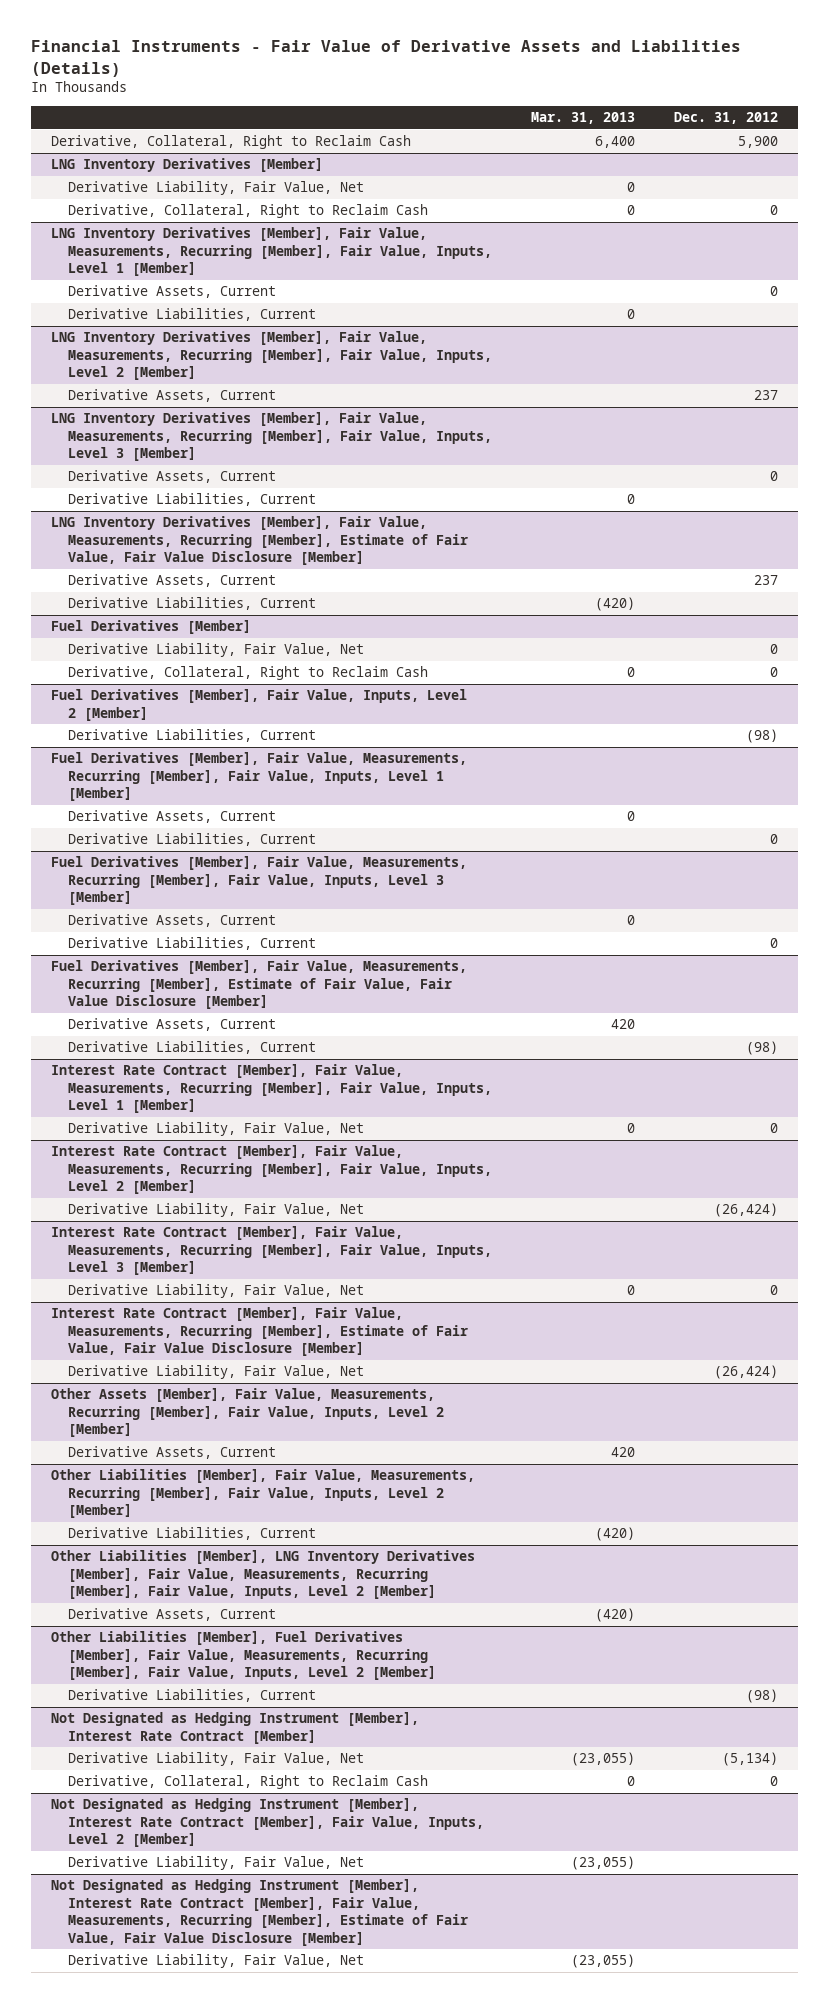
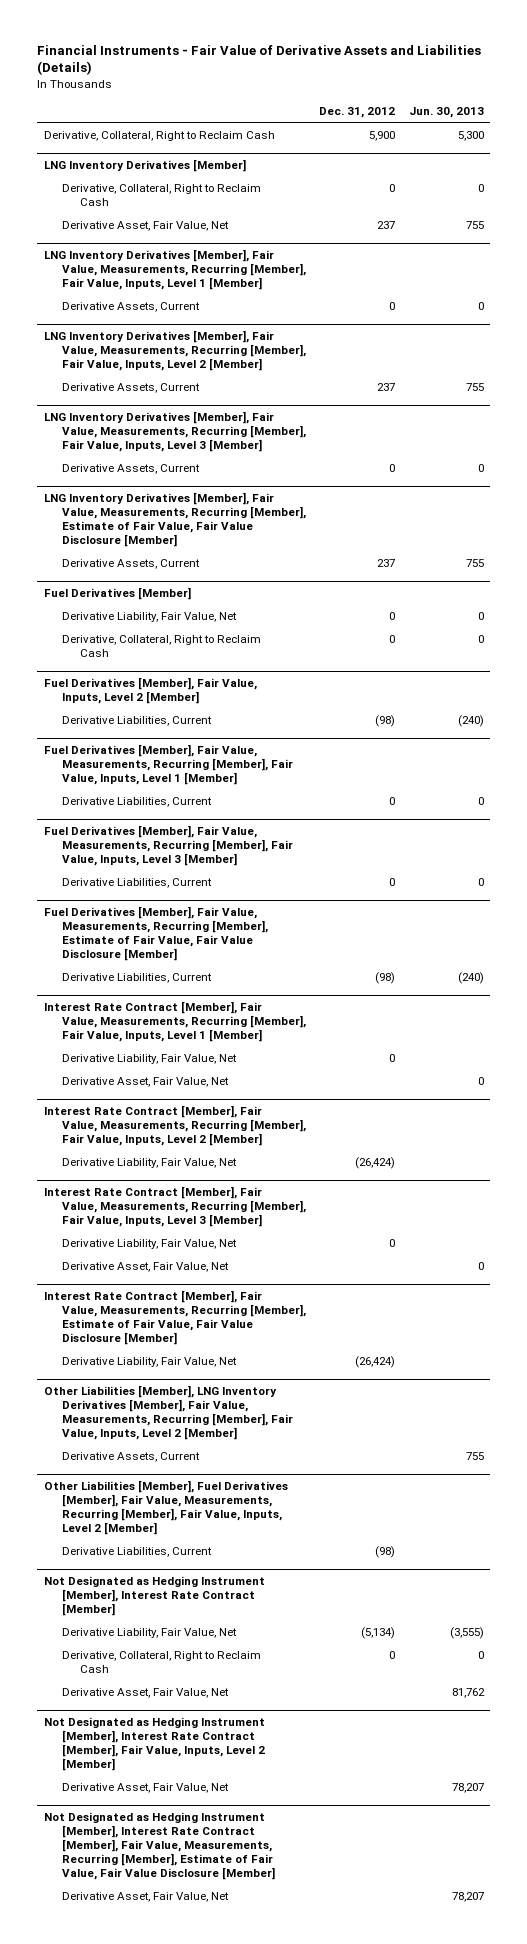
- | Mar. 31, 2013 | Dec. 31, 2012
+ | Dec. 31, 2012 | Jun. 30, 2013
@ LNG Inventory Derivatives [Member]
- Derivative Liability, Fair Value, Net | 0 |
+ Derivative Asset, Fair Value, Net | 237 | 755
@ LNG Inventory Derivatives [Member], Fair Value, Measurements, Recurring [Member], Fair Value, Inputs, Level 1 [Member]
- Derivative Liabilities, Current | 0 |
@ LNG Inventory Derivatives [Member], Fair Value, Measurements, Recurring [Member], Fair Value, Inputs, Level 3 [Member]
- Derivative Liabilities, Current | 0 |
@ LNG Inventory Derivatives [Member], Fair Value, Measurements, Recurring [Member], Estimate of Fair Value, Fair Value Disclosure [Member]
- Derivative Liabilities, Current | (420) |
@ Fuel Derivatives [Member], Fair Value, Measurements, Recurring [Member], Fair Value, Inputs, Level 1 [Member]
- Derivative Assets, Current | 0 |
@ Fuel Derivatives [Member], Fair Value, Measurements, Recurring [Member], Fair Value, Inputs, Level 3 [Member]
- Derivative Assets, Current | 0 |
@ Fuel Derivatives [Member], Fair Value, Measurements, Recurring [Member], Estimate of Fair Value, Fair Value Disclosure [Member]
- Derivative Assets, Current | 420 |
@ Interest Rate Contract [Member], Fair Value, Measurements, Recurring [Member], Fair Value, Inputs, Level 1 [Member]
+ Derivative Asset, Fair Value, Net | | 0
@ Interest Rate Contract [Member], Fair Value, Measurements, Recurring [Member], Fair Value, Inputs, Level 3 [Member]
+ Derivative Asset, Fair Value, Net | | 0
- Other Assets [Member], Fair Value, Measurements, Recurring [Member], Fair Value, Inputs, Level 2 [Member]
- Derivative Assets, Current | 420 |
- Other Liabilities [Member], Fair Value, Measurements, Recurring [Member], Fair Value, Inputs, Level 2 [Member]
- Derivative Liabilities, Current | (420) |
@ Not Designated as Hedging Instrument [Member], Interest Rate Contract [Member]
+ Derivative Asset, Fair Value, Net | | 81,762
@ Not Designated as Hedging Instrument [Member], Interest Rate Contract [Member], Fair Value, Inputs, Level 2 [Member]
- Derivative Liability, Fair Value, Net | (23,055) |
+ Derivative Asset, Fair Value, Net | | 78,207
@ Not Designated as Hedging Instrument [Member], Interest Rate Contract [Member], Fair Value, Measurements, Recurring [Member], Estimate of Fair Value, Fair Value Disclosure [Member]
- Derivative Liability, Fair Value, Net | (23,055) |
+ Derivative Asset, Fair Value, Net | | 78,207

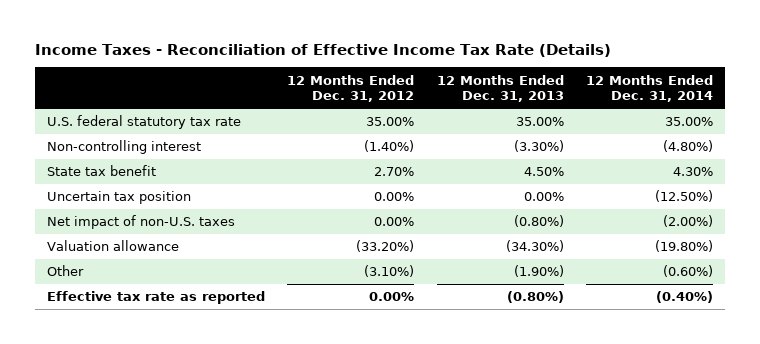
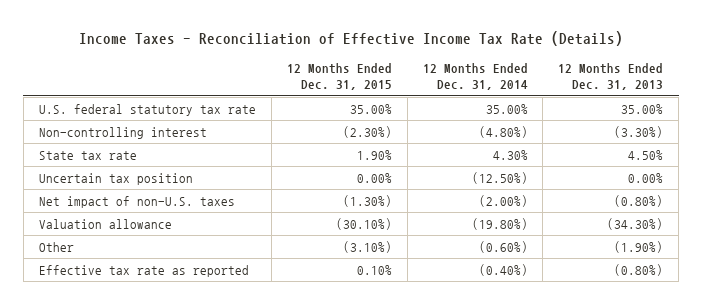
- | 12 Months Ended Dec. 31, 2012 | 12 Months Ended Dec. 31, 2013 | 12 Months Ended Dec. 31, 2014
+ | 12 Months Ended Dec. 31, 2015 | 12 Months Ended Dec. 31, 2014 | 12 Months Ended Dec. 31, 2013
- State tax benefit | 2.70% | 4.50% | 4.30%
+ State tax rate | 1.90% | 4.30% | 4.50%

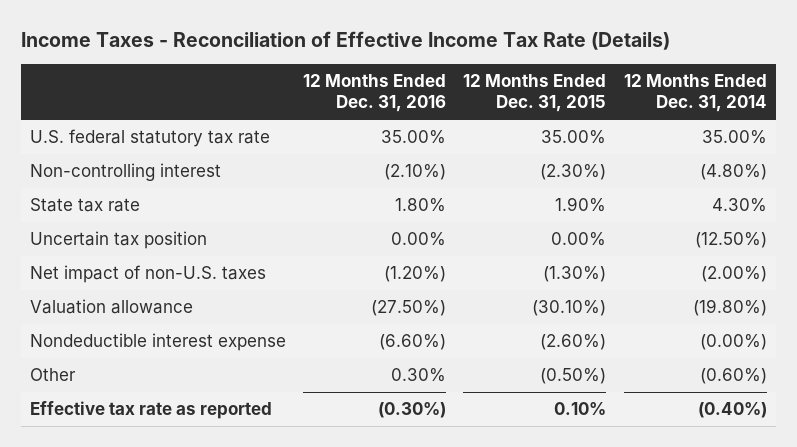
- | 12 Months Ended Dec. 31, 2015 | 12 Months Ended Dec. 31, 2014 | 12 Months Ended Dec. 31, 2013
+ | 12 Months Ended Dec. 31, 2016 | 12 Months Ended Dec. 31, 2015 | 12 Months Ended Dec. 31, 2014
- Other | (3.10%) | (0.60%) | (1.90%)
+ Nondeductible interest expense | (6.60%) | (2.60%) | (0.00%)
+ Other | 0.30% | (0.50%) | (0.60%)

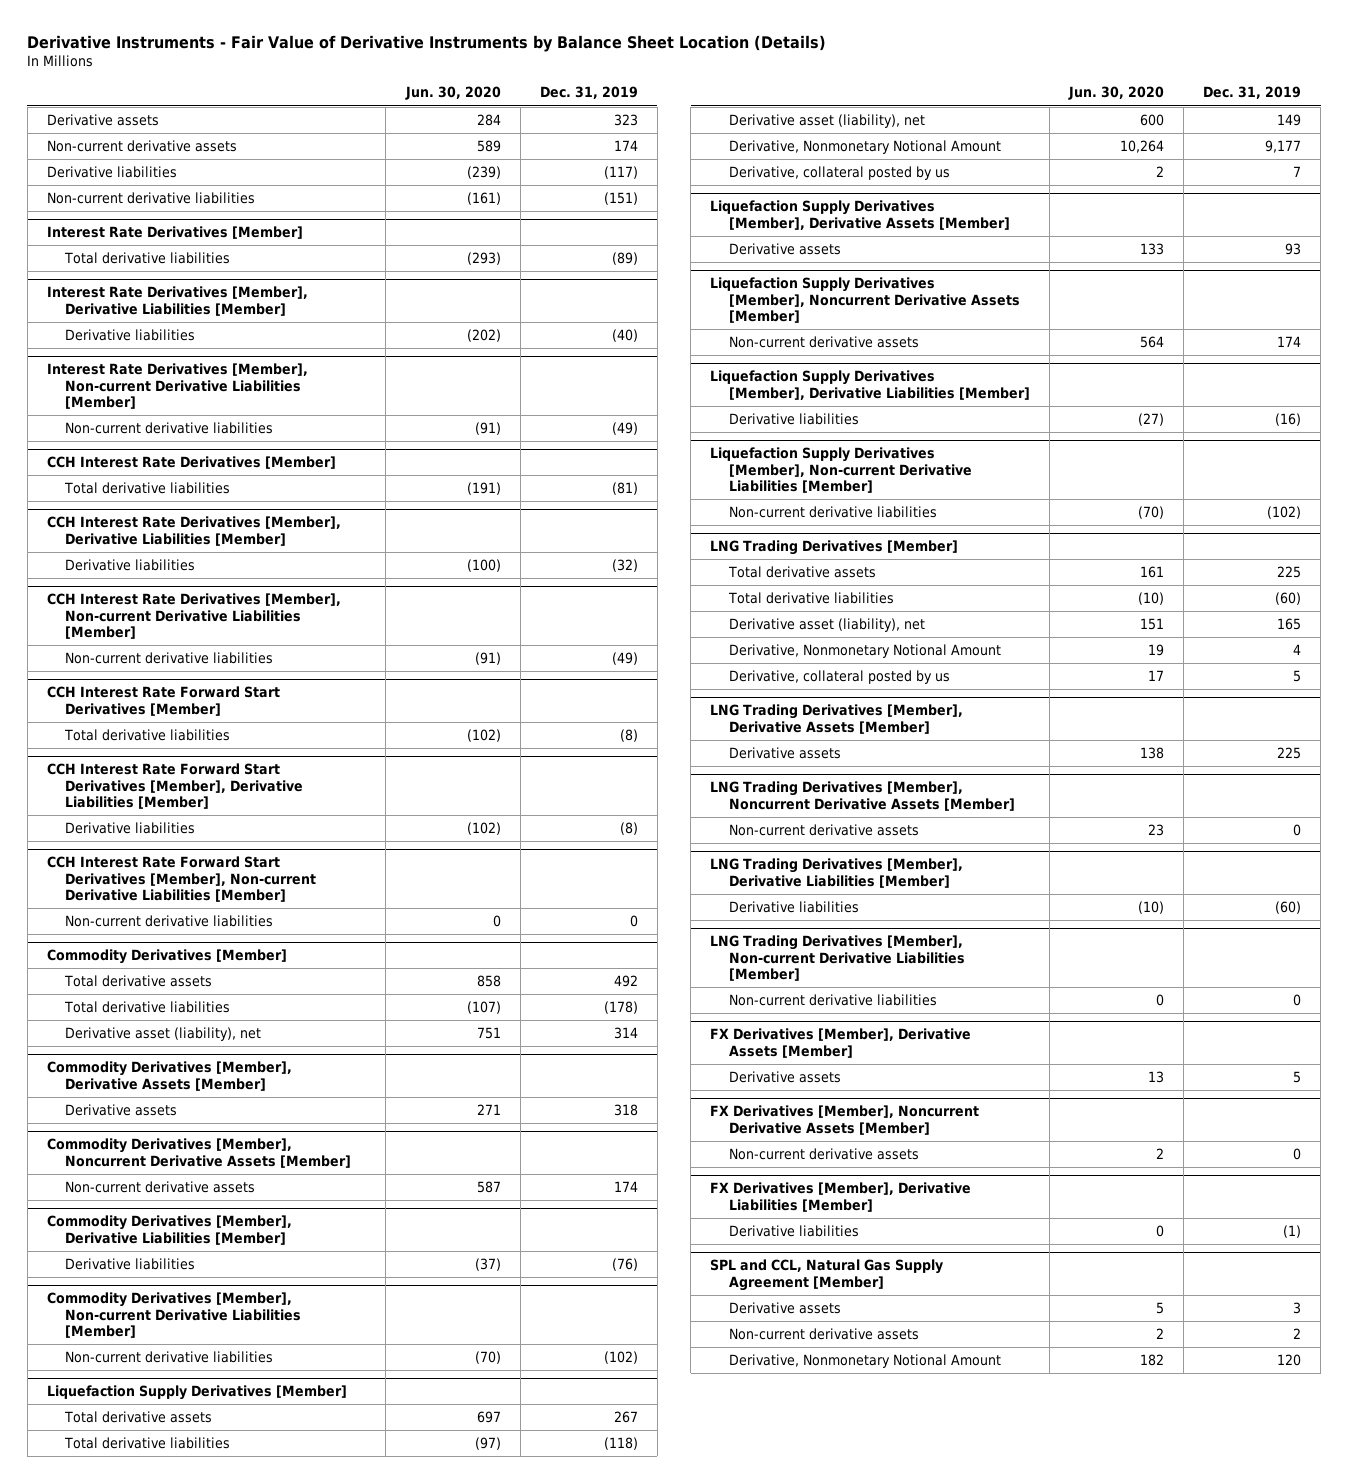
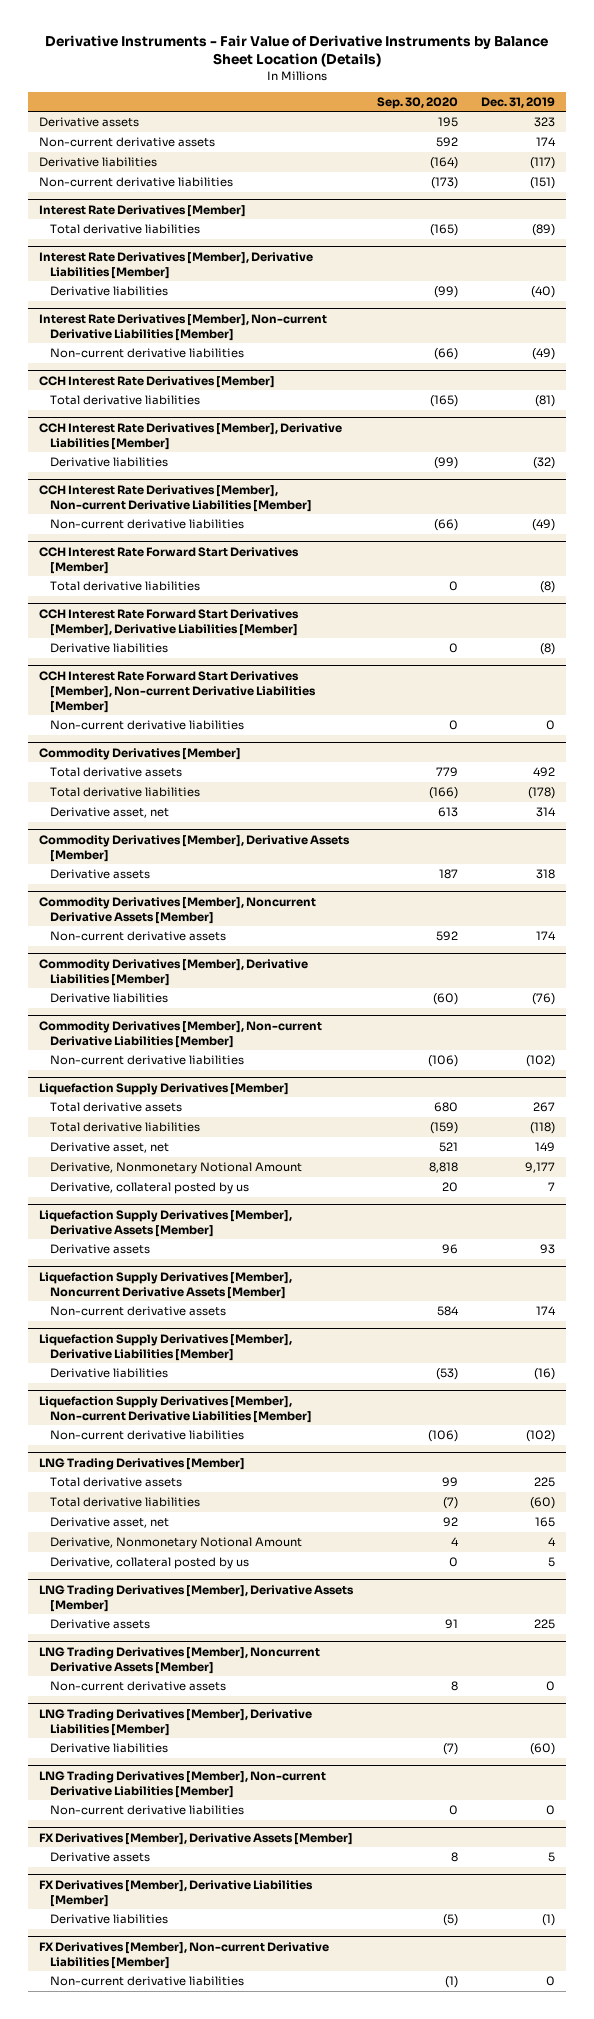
- | Jun. 30, 2020 | Dec. 31, 2019
+ | Sep. 30, 2020 | Dec. 31, 2019
@ Commodity Derivatives [Member]
- Derivative asset (liability), net | 751 | 314
+ Derivative asset, net | 613 | 314
@ Liquefaction Supply Derivatives [Member]
- Derivative asset (liability), net | 600 | 149
+ Derivative asset, net | 521 | 149
@ LNG Trading Derivatives [Member]
- Derivative asset (liability), net | 151 | 165
+ Derivative asset, net | 92 | 165
- FX Derivatives [Member], Noncurrent Derivative Assets [Member]
- Non-current derivative assets | 2 | 0
- SPL and CCL, Natural Gas Supply Agreement [Member]
- Derivative assets | 5 | 3
- Non-current derivative assets | 2 | 2
- Derivative, Nonmonetary Notional Amount | 182 | 120
+ FX Derivatives [Member], Non-current Derivative Liabilities [Member]
+ Non-current derivative liabilities | (1) | 0

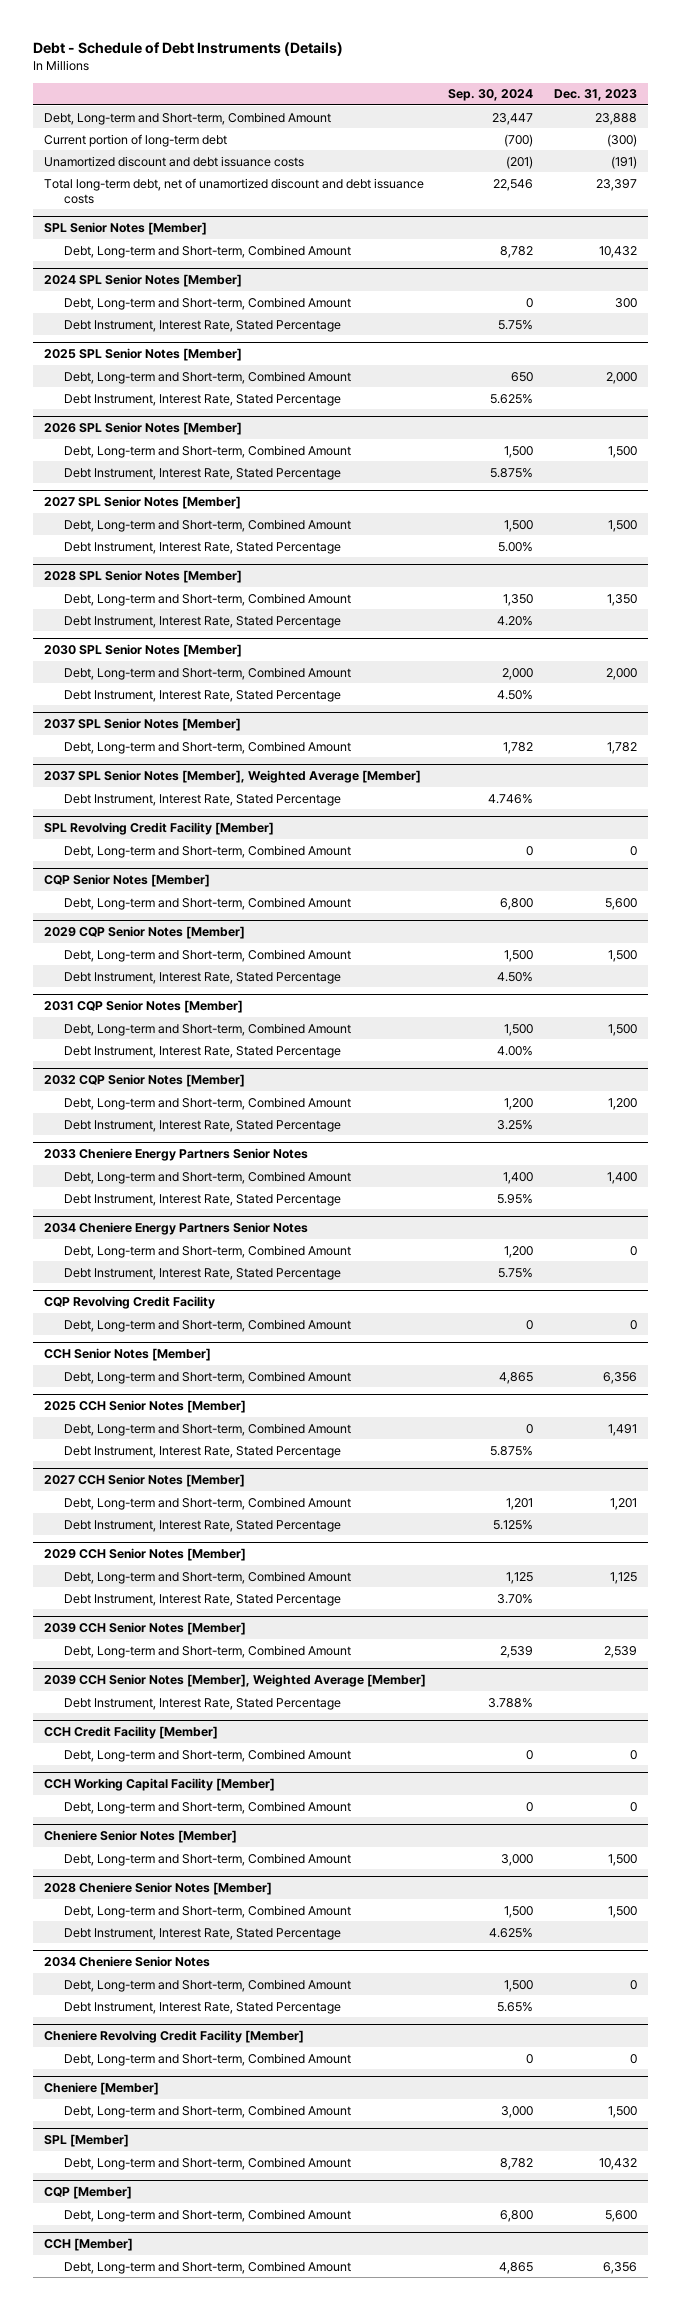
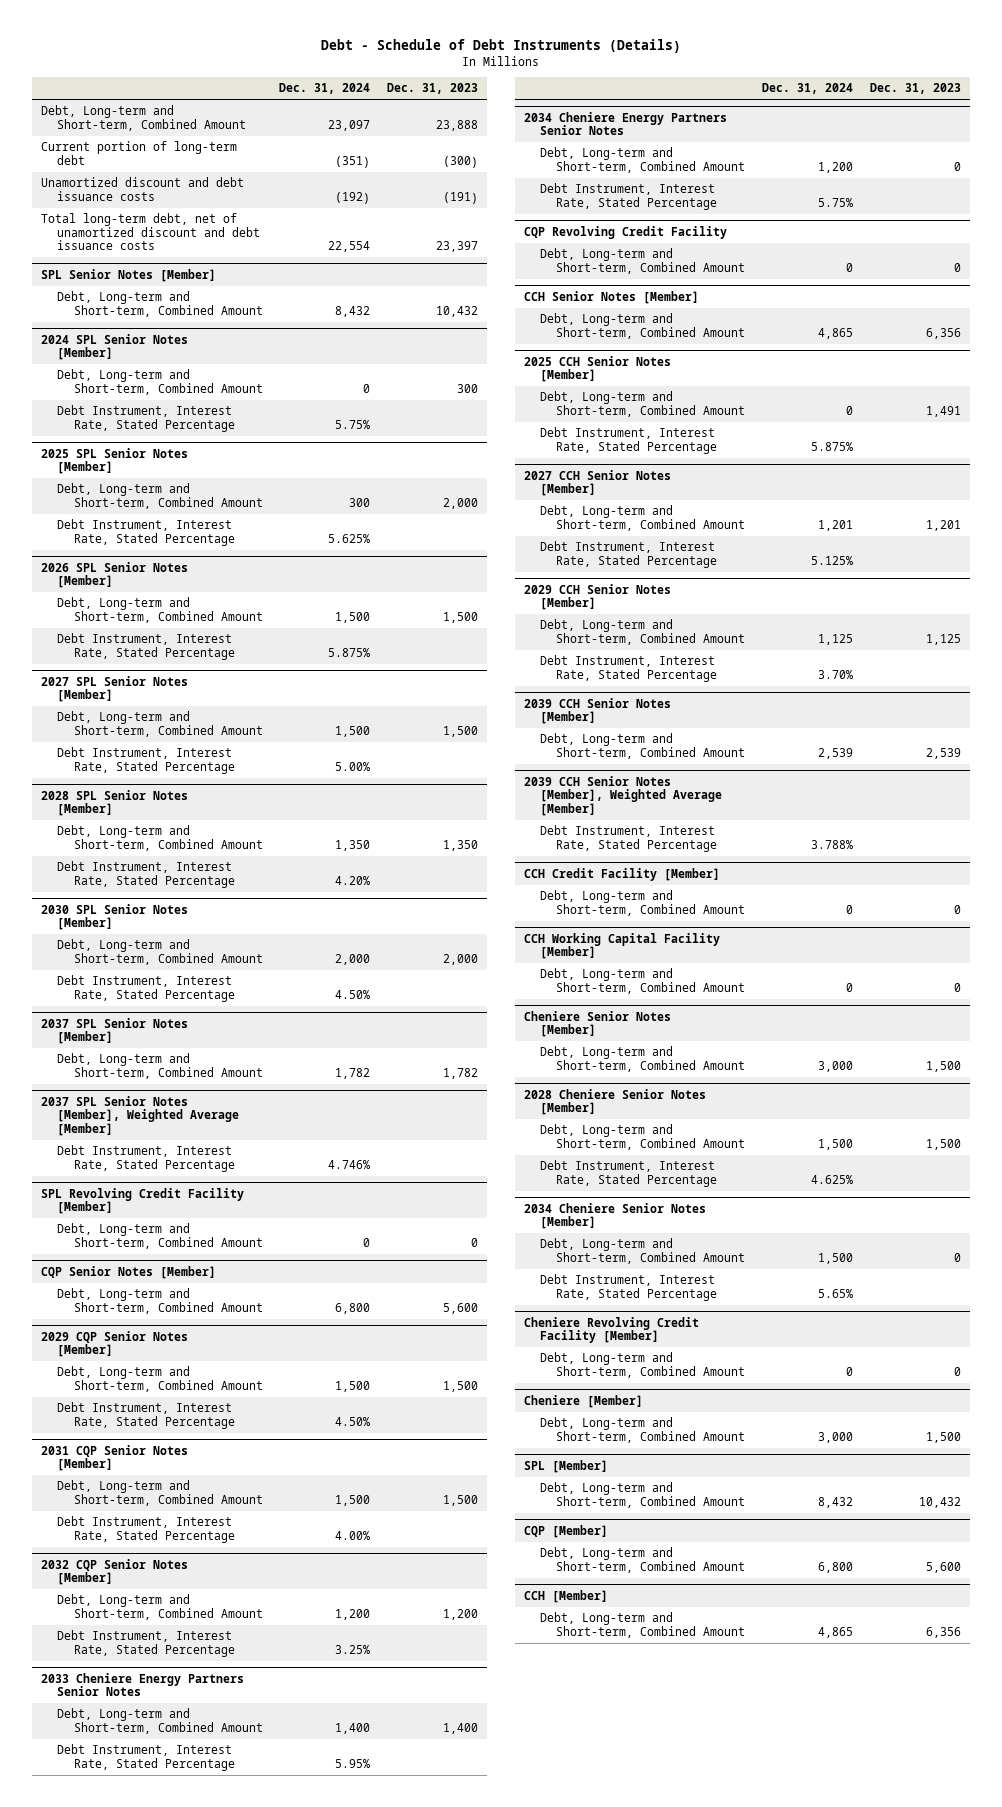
- | Sep. 30, 2024 | Dec. 31, 2023
+ | Dec. 31, 2024 | Dec. 31, 2023
- 2034 Cheniere Senior Notes
+ 2034 Cheniere Senior Notes [Member]

